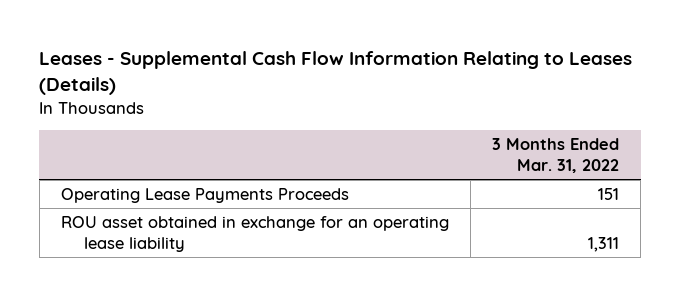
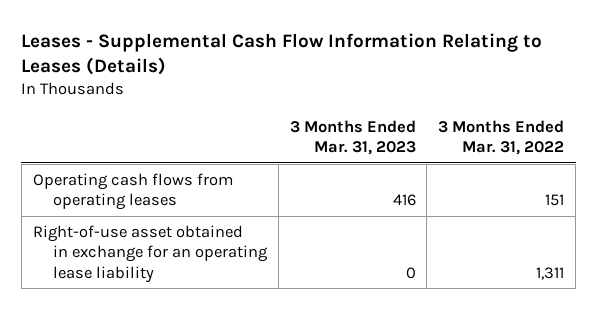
- | 3 Months Ended Mar. 31, 2022
+ | 3 Months Ended Mar. 31, 2023 | 3 Months Ended Mar. 31, 2022
- Operating Lease Payments Proceeds | 151
- ROU asset obtained in exchange for an operating lease liability | 1,311
+ Operating cash flows from operating leases | 416 | 151
+ Right-of-use asset obtained in exchange for an operating lease liability | 0 | 1,311

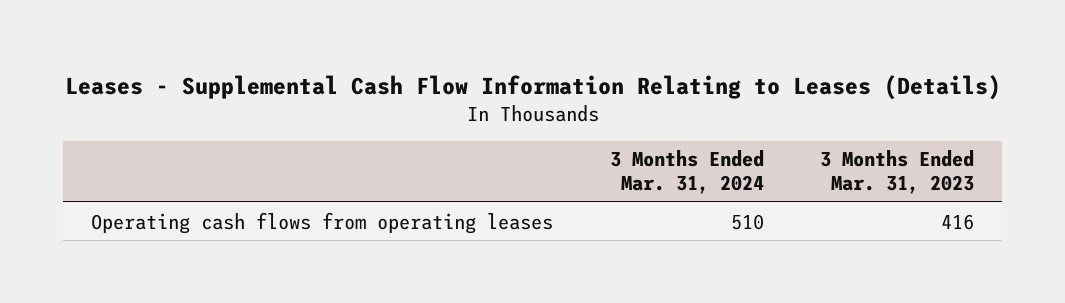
- | 3 Months Ended Mar. 31, 2023 | 3 Months Ended Mar. 31, 2022
+ | 3 Months Ended Mar. 31, 2024 | 3 Months Ended Mar. 31, 2023
- Right-of-use asset obtained in exchange for an operating lease liability | 0 | 1,311

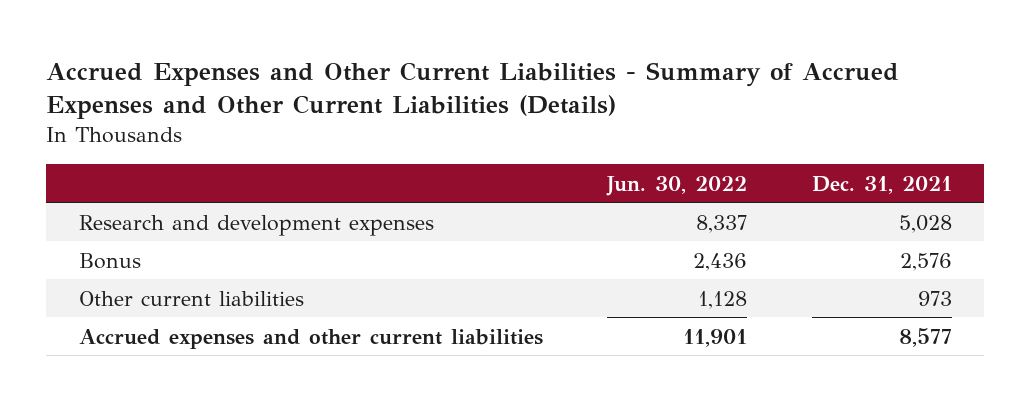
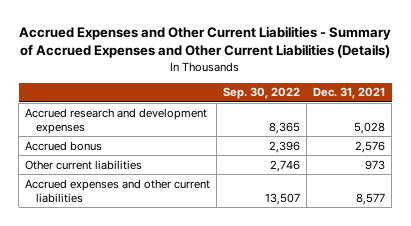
- | Jun. 30, 2022 | Dec. 31, 2021
+ | Sep. 30, 2022 | Dec. 31, 2021
- Research and development expenses | 8,337 | 5,028
- Bonus | 2,436 | 2,576
+ Accrued research and development expenses | 8,365 | 5,028
+ Accrued bonus | 2,396 | 2,576

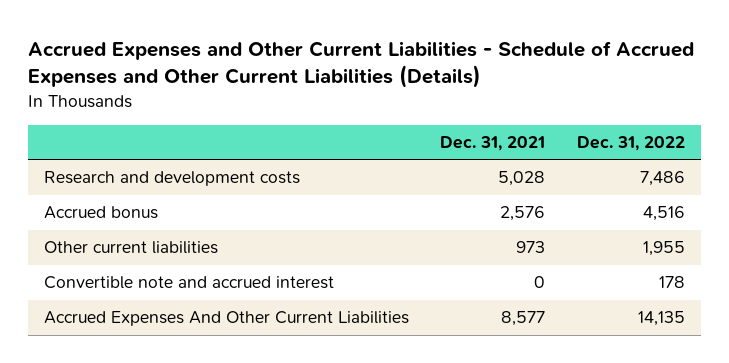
- Accrued Expenses and Other Current Liabilities - Summary of Accrued Expenses and Other Current Liabilities (Details)
+ Accrued Expenses and Other Current Liabilities - Schedule of Accrued Expenses and Other Current Liabilities (Details)
- | Sep. 30, 2022 | Dec. 31, 2021
+ | Dec. 31, 2021 | Dec. 31, 2022
- Accrued research and development expenses | 8,365 | 5,028
+ Research and development costs | 5,028 | 7,486
- Accrued expenses and other current liabilities | 13,507 | 8,577
+ Convertible note and accrued interest | 0 | 178
+ Accrued Expenses And Other Current Liabilities | 8,577 | 14,135

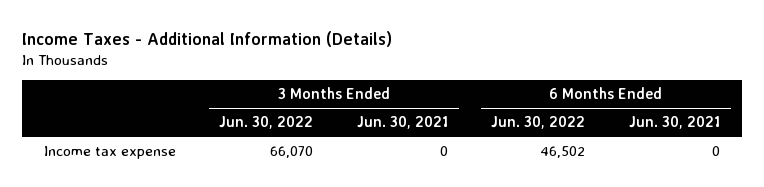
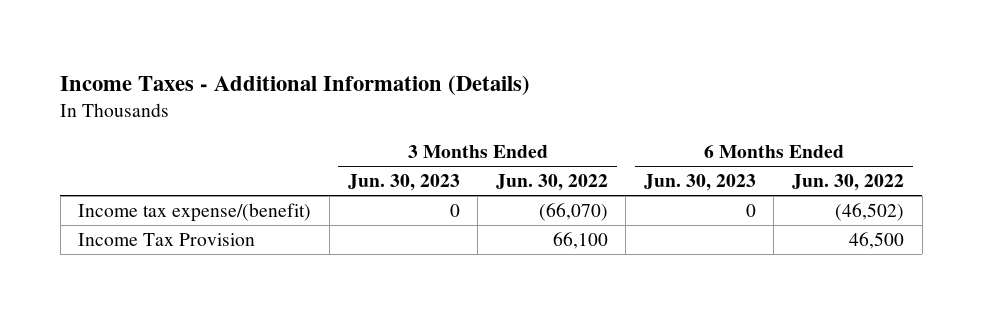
- | 3 Months Ended Jun. 30, 2022 | 3 Months Ended Jun. 30, 2021 | 6 Months Ended Jun. 30, 2022 | 6 Months Ended Jun. 30, 2021
+ | 3 Months Ended Jun. 30, 2023 | 3 Months Ended Jun. 30, 2022 | 6 Months Ended Jun. 30, 2023 | 6 Months Ended Jun. 30, 2022
- Income tax expense | 66,070 | 0 | 46,502 | 0
+ Income tax expense/(benefit) | 0 | (66,070) | 0 | (46,502)
+ Income Tax Provision | | 66,100 | | 46,500

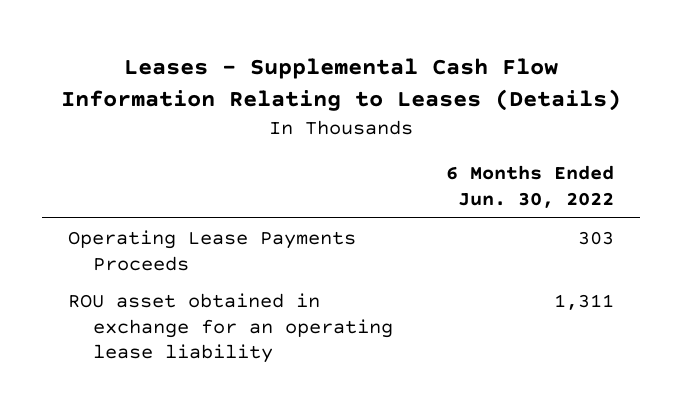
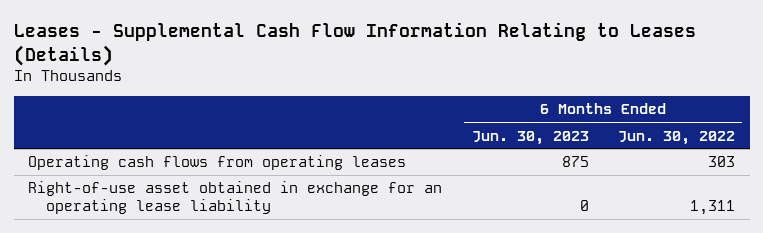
- | 6 Months Ended Jun. 30, 2022
+ | 6 Months Ended Jun. 30, 2023 | 6 Months Ended Jun. 30, 2022
- Operating Lease Payments Proceeds | 303
- ROU asset obtained in exchange for an operating lease liability | 1,311
+ Operating cash flows from operating leases | 875 | 303
+ Right-of-use asset obtained in exchange for an operating lease liability | 0 | 1,311

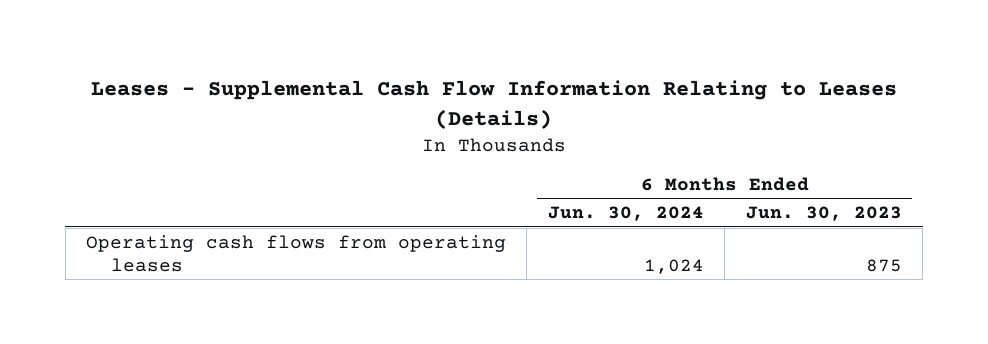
- | 6 Months Ended Jun. 30, 2023 | 6 Months Ended Jun. 30, 2022
+ | 6 Months Ended Jun. 30, 2024 | 6 Months Ended Jun. 30, 2023
- Right-of-use asset obtained in exchange for an operating lease liability | 0 | 1,311

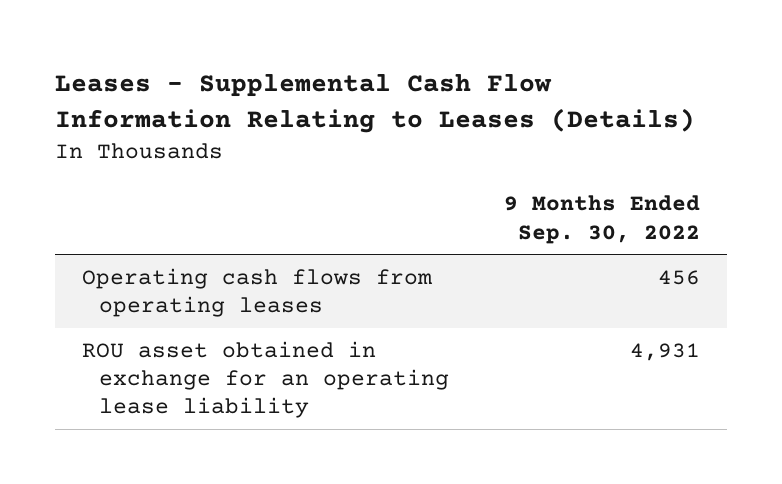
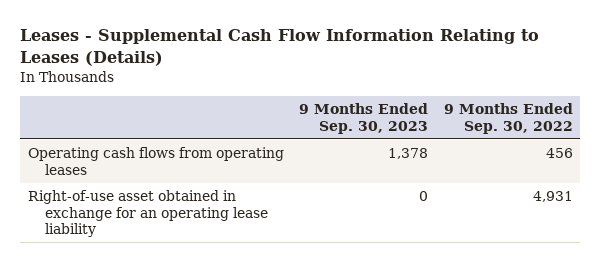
- | 9 Months Ended Sep. 30, 2022
+ | 9 Months Ended Sep. 30, 2023 | 9 Months Ended Sep. 30, 2022
- ROU asset obtained in exchange for an operating lease liability | 4,931
+ Right-of-use asset obtained in exchange for an operating lease liability | 0 | 4,931

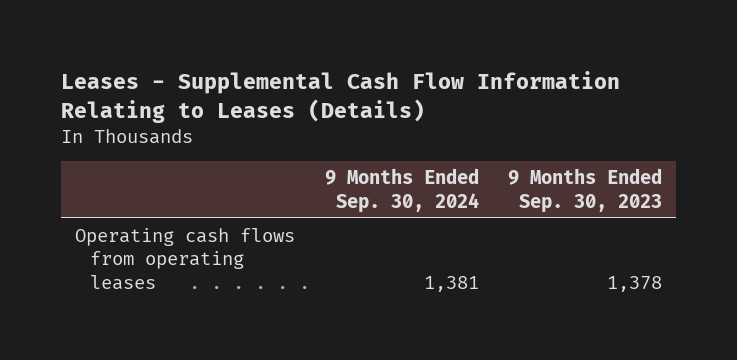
- | 9 Months Ended Sep. 30, 2023 | 9 Months Ended Sep. 30, 2022
+ | 9 Months Ended Sep. 30, 2024 | 9 Months Ended Sep. 30, 2023
- Right-of-use asset obtained in exchange for an operating lease liability | 0 | 4,931

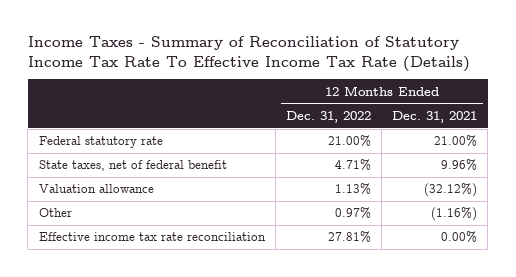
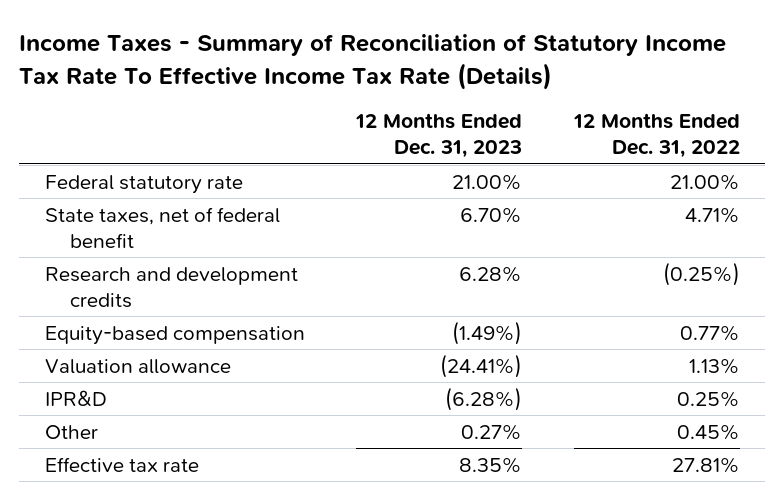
- | 12 Months Ended Dec. 31, 2022 | 12 Months Ended Dec. 31, 2021
+ | 12 Months Ended Dec. 31, 2023 | 12 Months Ended Dec. 31, 2022
+ Research and development credits | 6.28% | (0.25%)
+ Equity-based compensation | (1.49%) | 0.77%
- Other | 0.97% | (1.16%)
- Effective income tax rate reconciliation | 27.81% | 0.00%
+ IPR&D | (6.28%) | 0.25%
+ Other | 0.27% | 0.45%
+ Effective tax rate | 8.35% | 27.81%

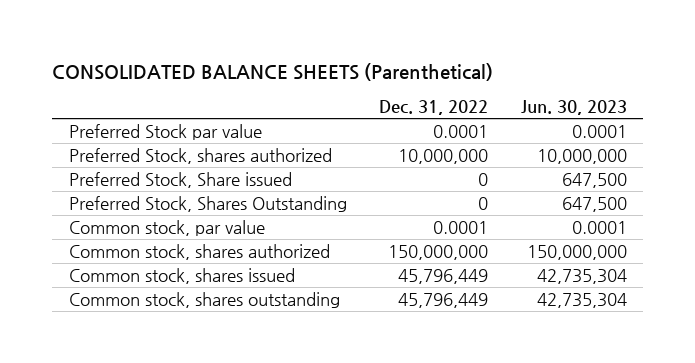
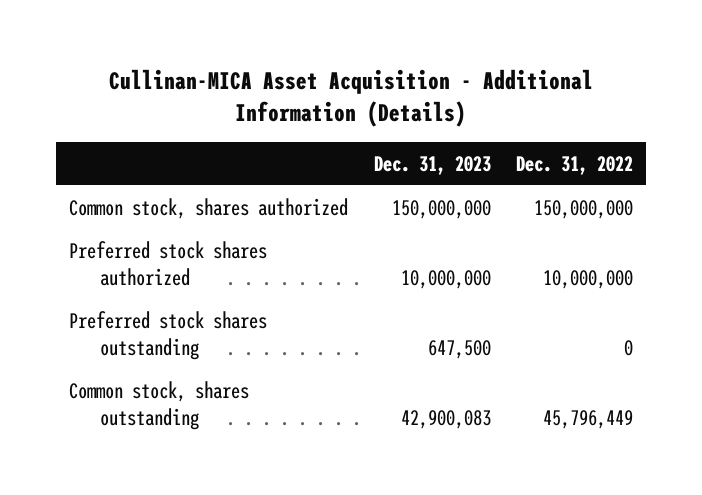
- CONSOLIDATED BALANCE SHEETS (Parenthetical)
+ Cullinan-MICA Asset Acquisition - Additional Information (Details)
- | Dec. 31, 2022 | Jun. 30, 2023
+ | Dec. 31, 2023 | Dec. 31, 2022
- Preferred Stock par value | 0.0001 | 0.0001
- Preferred Stock, shares authorized | 10,000,000 | 10,000,000
- Preferred Stock, Share issued | 0 | 647,500
- Preferred Stock, Shares Outstanding | 0 | 647,500
- Common stock, par value | 0.0001 | 0.0001
- Common stock, shares issued | 45,796,449 | 42,735,304
+ Preferred stock shares authorized | 10,000,000 | 10,000,000
+ Preferred stock shares outstanding | 647,500 | 0

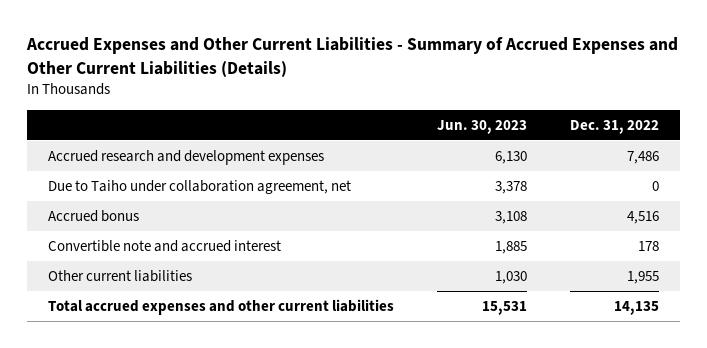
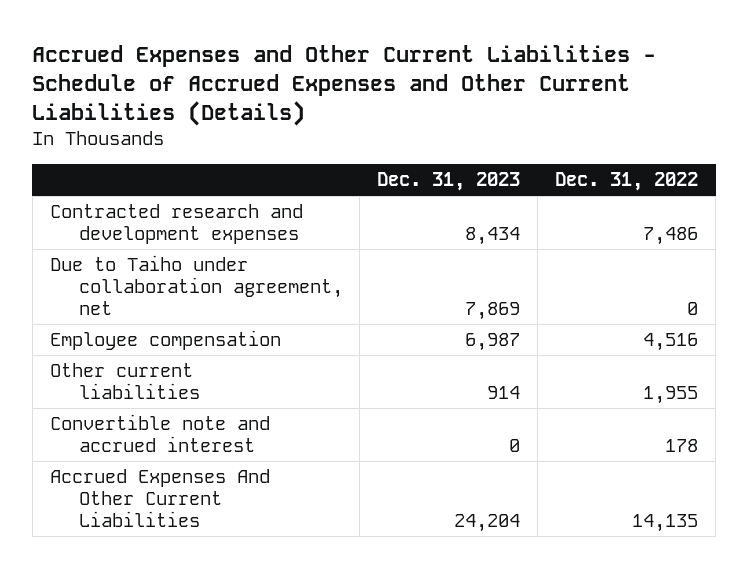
- Accrued Expenses and Other Current Liabilities - Summary of Accrued Expenses and Other Current Liabilities (Details)
+ Accrued Expenses and Other Current Liabilities - Schedule of Accrued Expenses and Other Current Liabilities (Details)
- | Jun. 30, 2023 | Dec. 31, 2022
+ | Dec. 31, 2023 | Dec. 31, 2022
- Accrued research and development expenses | 6,130 | 7,486
+ Contracted research and development expenses | 8,434 | 7,486
- Accrued bonus | 3,108 | 4,516
+ Employee compensation | 6,987 | 4,516
- Total accrued expenses and other current liabilities | 15,531 | 14,135
moved down: Convertible note and accrued interest | 0 | 178
+ Accrued Expenses And Other Current Liabilities | 24,204 | 14,135

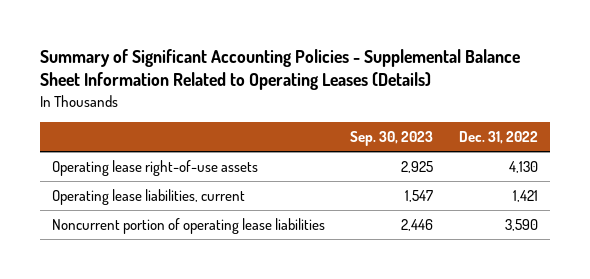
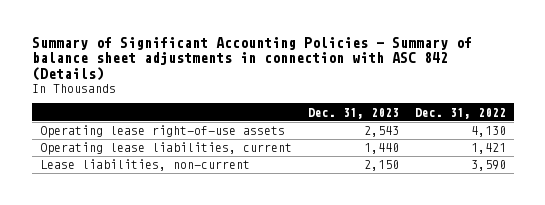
- Summary of Significant Accounting Policies - Supplemental Balance Sheet Information Related to Operating Leases (Details)
+ Summary of Significant Accounting Policies - Summary of balance sheet adjustments in connection with ASC 842 (Details)
- | Sep. 30, 2023 | Dec. 31, 2022
+ | Dec. 31, 2023 | Dec. 31, 2022
- Noncurrent portion of operating lease liabilities | 2,446 | 3,590
+ Lease liabilities, non-current | 2,150 | 3,590

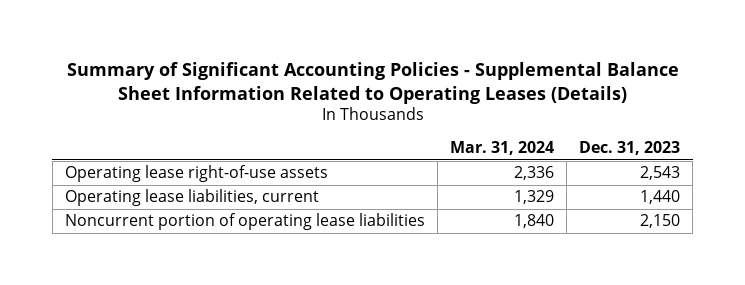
- Summary of Significant Accounting Policies - Summary of balance sheet adjustments in connection with ASC 842 (Details)
+ Summary of Significant Accounting Policies - Supplemental Balance Sheet Information Related to Operating Leases (Details)
- | Dec. 31, 2023 | Dec. 31, 2022
+ | Mar. 31, 2024 | Dec. 31, 2023
- Lease liabilities, non-current | 2,150 | 3,590
+ Noncurrent portion of operating lease liabilities | 1,840 | 2,150

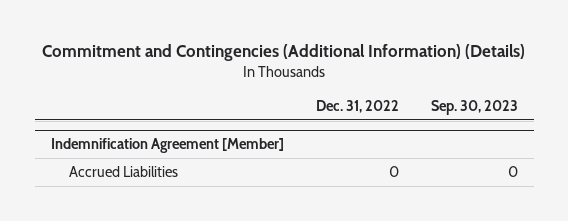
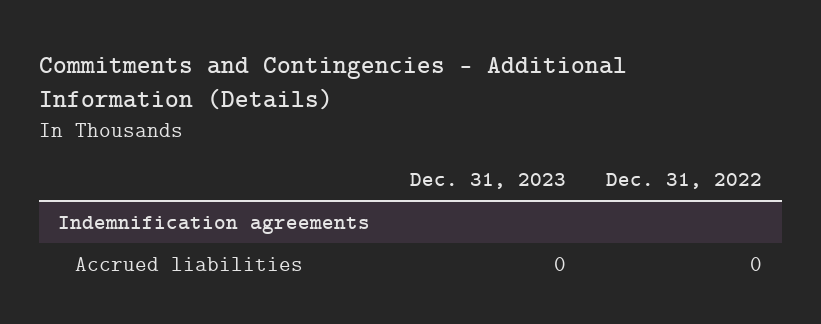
- Commitment and Contingencies (Additional Information) (Details)
+ Commitments and Contingencies - Additional Information (Details)
- | Dec. 31, 2022 | Sep. 30, 2023
+ | Dec. 31, 2023 | Dec. 31, 2022
- Indemnification Agreement [Member]
- Accrued Liabilities | 0 | 0
+ Indemnification agreements
+ Accrued liabilities | 0 | 0

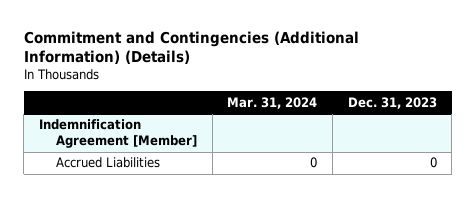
- Commitments and Contingencies - Additional Information (Details)
+ Commitment and Contingencies (Additional Information) (Details)
- | Dec. 31, 2023 | Dec. 31, 2022
+ | Mar. 31, 2024 | Dec. 31, 2023
- Indemnification agreements
- Accrued liabilities | 0 | 0
+ Indemnification Agreement [Member]
+ Accrued Liabilities | 0 | 0

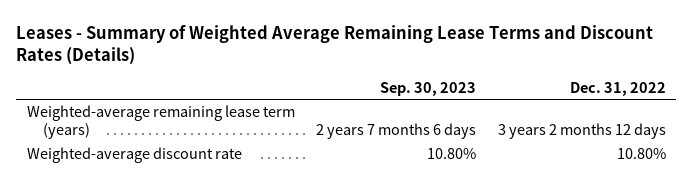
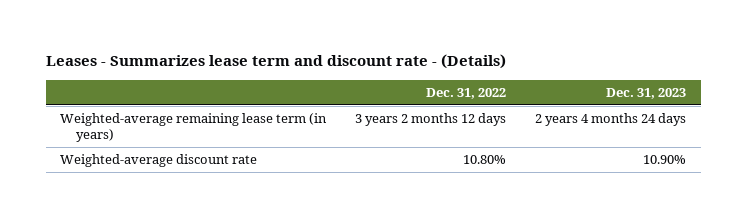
- Leases - Summary of Weighted Average Remaining Lease Terms and Discount Rates (Details)
+ Leases - Summarizes lease term and discount rate - (Details)
- | Sep. 30, 2023 | Dec. 31, 2022
+ | Dec. 31, 2022 | Dec. 31, 2023
- Weighted-average remaining lease term (years) | 2 years 7 months 6 days | 3 years 2 months 12 days
+ Weighted-average remaining lease term (in years) | 3 years 2 months 12 days | 2 years 4 months 24 days

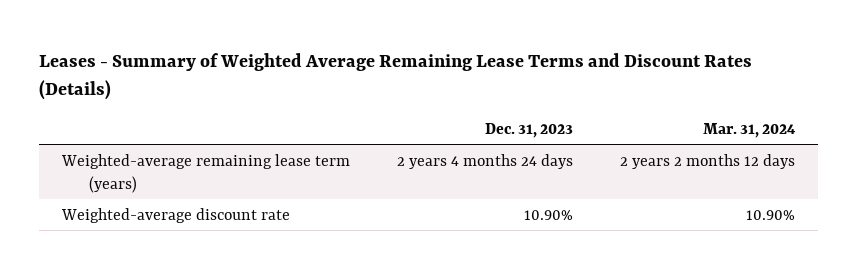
- Leases - Summarizes lease term and discount rate - (Details)
+ Leases - Summary of Weighted Average Remaining Lease Terms and Discount Rates (Details)
- | Dec. 31, 2022 | Dec. 31, 2023
+ | Dec. 31, 2023 | Mar. 31, 2024
- Weighted-average remaining lease term (in years) | 3 years 2 months 12 days | 2 years 4 months 24 days
+ Weighted-average remaining lease term (years) | 2 years 4 months 24 days | 2 years 2 months 12 days

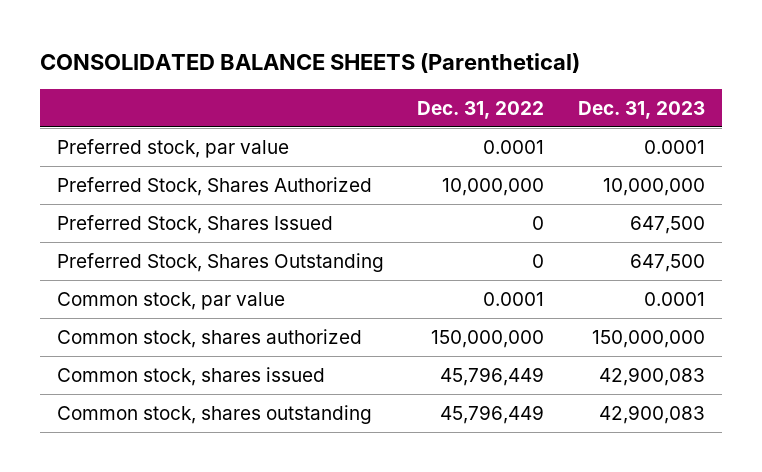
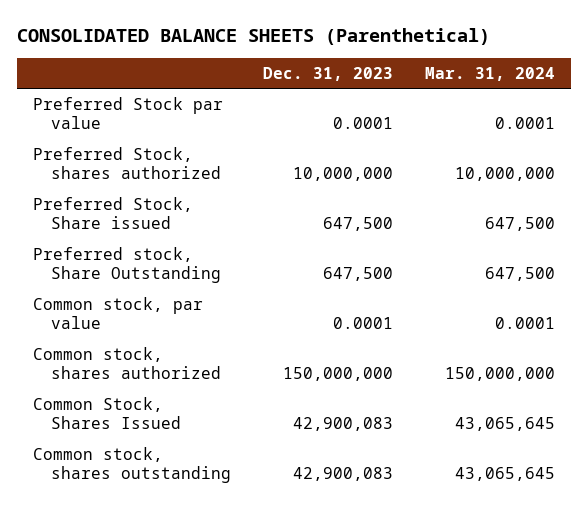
- | Dec. 31, 2022 | Dec. 31, 2023
+ | Dec. 31, 2023 | Mar. 31, 2024
- Preferred stock, par value | 0.0001 | 0.0001
- Preferred Stock, Shares Authorized | 10,000,000 | 10,000,000
- Preferred Stock, Shares Issued | 0 | 647,500
- Preferred Stock, Shares Outstanding | 0 | 647,500
+ Preferred Stock par value | 0.0001 | 0.0001
+ Preferred Stock, shares authorized | 10,000,000 | 10,000,000
+ Preferred Stock, Share issued | 647,500 | 647,500
+ Preferred stock, Share Outstanding | 647,500 | 647,500
- Common stock, shares issued | 45,796,449 | 42,900,083
+ Common Stock, Shares Issued | 42,900,083 | 43,065,645

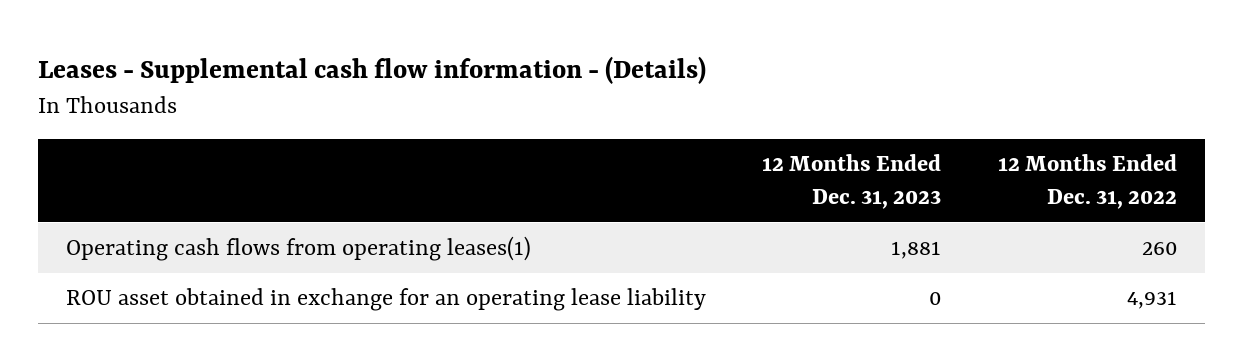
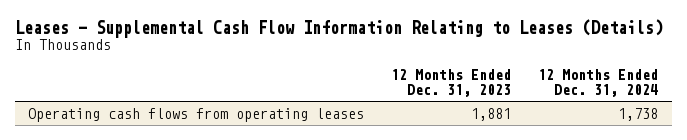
- Leases - Supplemental cash flow information - (Details)
+ Leases - Supplemental Cash Flow Information Relating to Leases (Details)
- | 12 Months Ended Dec. 31, 2023 | 12 Months Ended Dec. 31, 2022
+ | 12 Months Ended Dec. 31, 2023 | 12 Months Ended Dec. 31, 2024
- Operating cash flows from operating leases(1) | 1,881 | 260
- ROU asset obtained in exchange for an operating lease liability | 0 | 4,931
+ Operating cash flows from operating leases | 1,881 | 1,738

